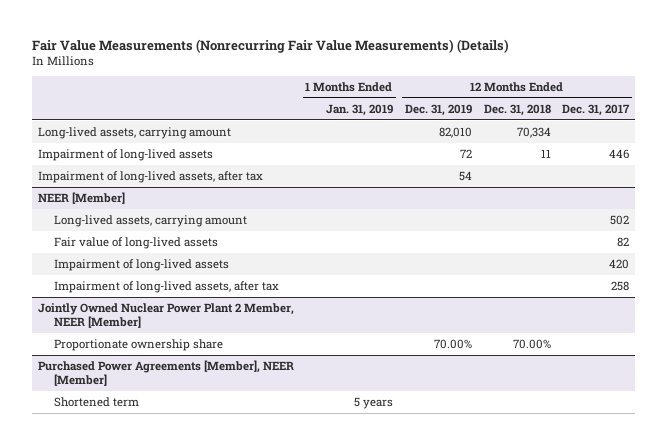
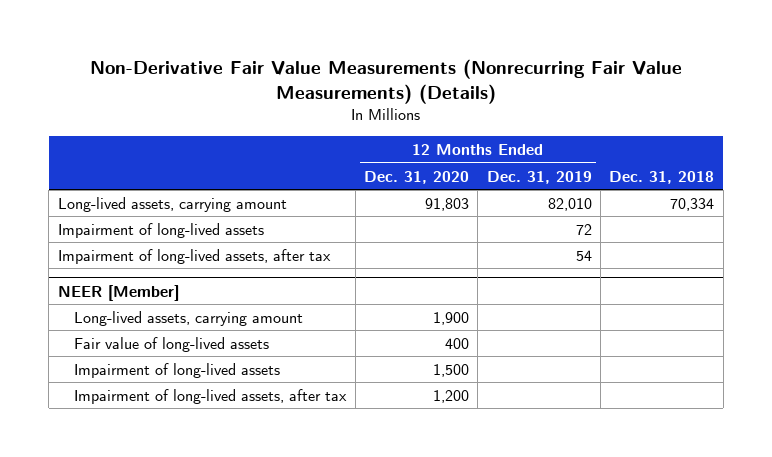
- Fair Value Measurements (Nonrecurring Fair Value Measurements) (Details)
+ Non-Derivative Fair Value Measurements (Nonrecurring Fair Value Measurements) (Details)
- | 1 Months Ended Jan. 31, 2019 | 12 Months Ended Dec. 31, 2019 | 12 Months Ended Dec. 31, 2018 | 12 Months Ended Dec. 31, 2017
+ | 12 Months Ended Dec. 31, 2020 | 12 Months Ended Dec. 31, 2019 | Dec. 31, 2018
- Jointly Owned Nuclear Power Plant 2 Member, NEER [Member]
- Proportionate ownership share | | 70.00% | 70.00% |
- Purchased Power Agreements [Member], NEER [Member]
- Shortened term | 5 years | | |

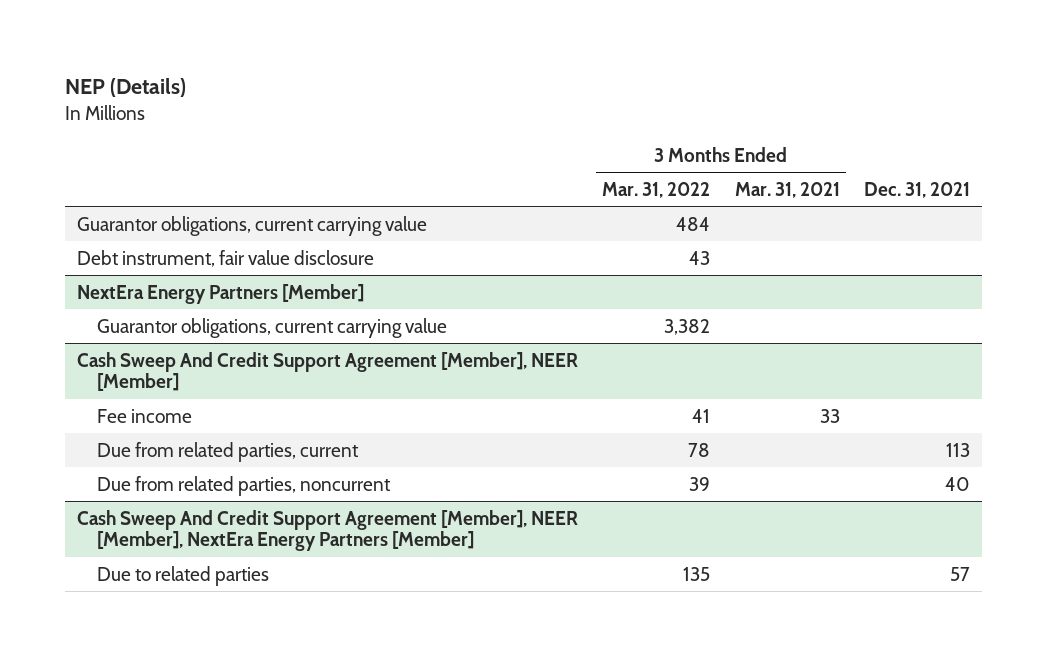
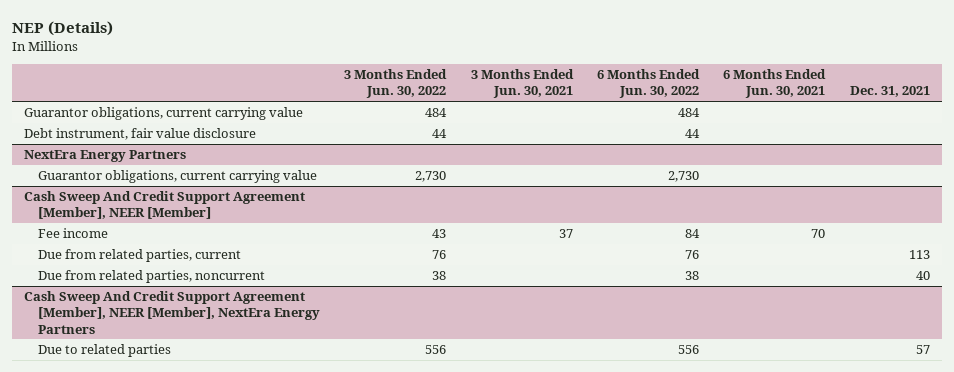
- | 3 Months Ended Mar. 31, 2022 | 3 Months Ended Mar. 31, 2021 | Dec. 31, 2021
+ | 3 Months Ended Jun. 30, 2022 | 3 Months Ended Jun. 30, 2021 | 6 Months Ended Jun. 30, 2022 | 6 Months Ended Jun. 30, 2021 | Dec. 31, 2021
- NextEra Energy Partners [Member]
+ NextEra Energy Partners
- Cash Sweep And Credit Support Agreement [Member], NEER [Member], NextEra Energy Partners [Member]
+ Cash Sweep And Credit Support Agreement [Member], NEER [Member], NextEra Energy Partners

